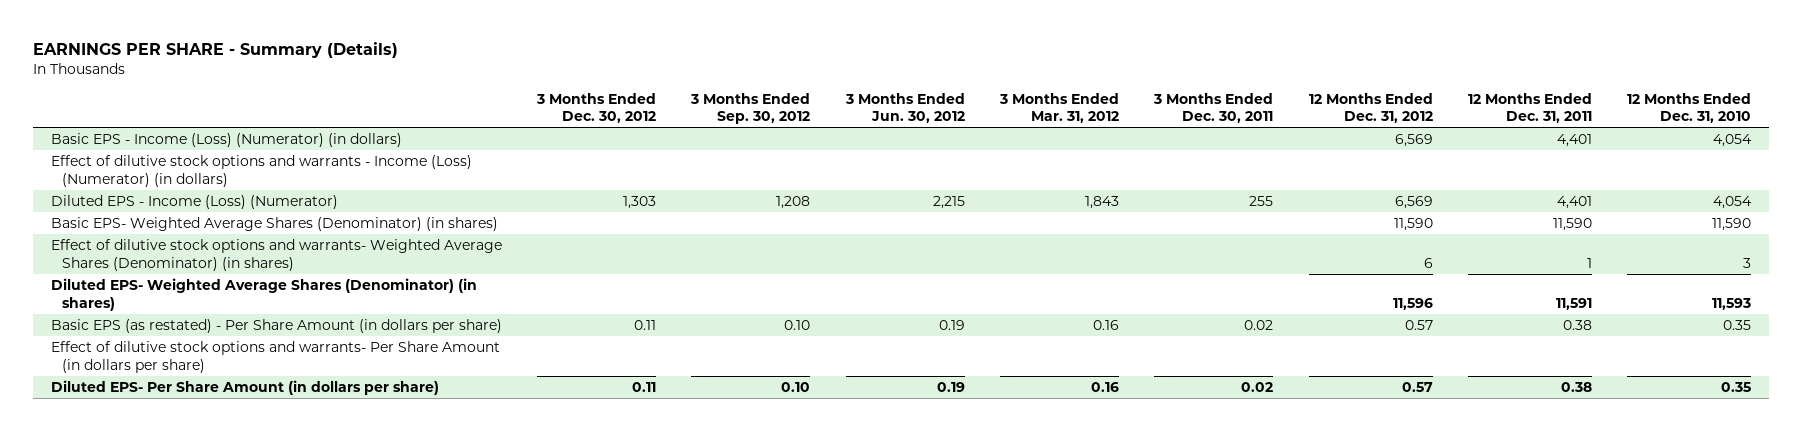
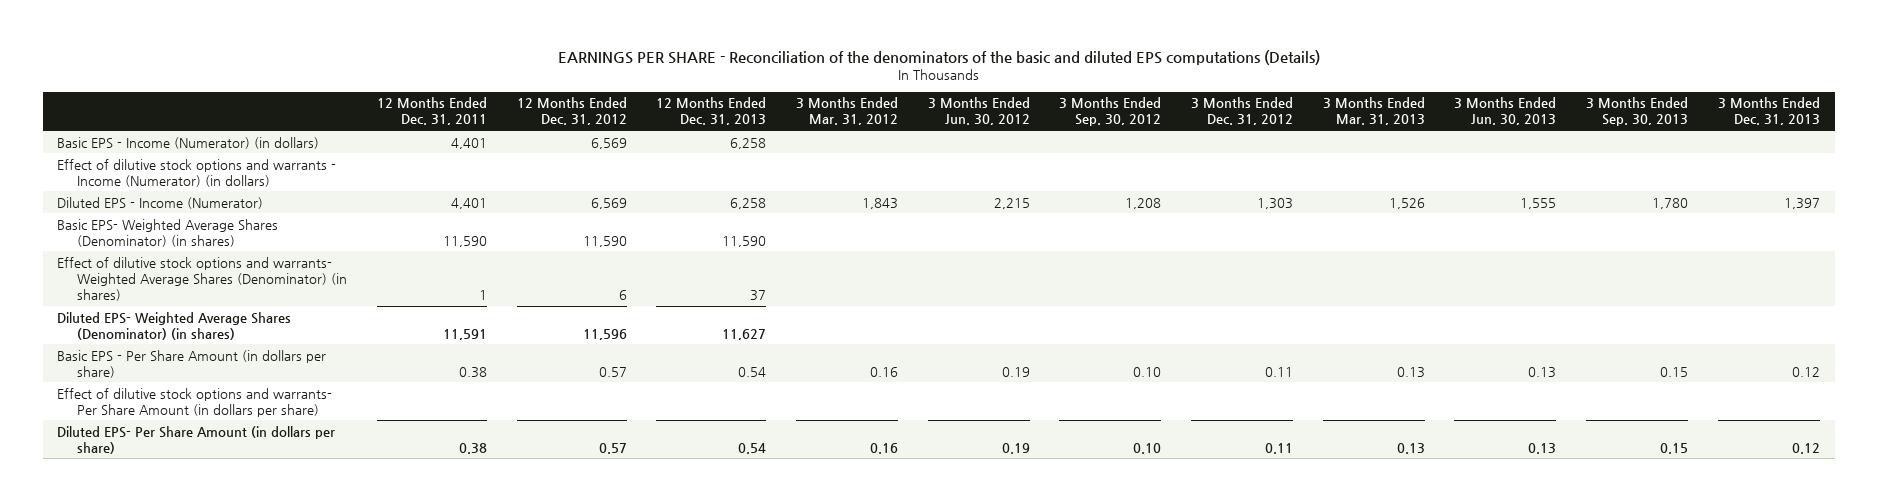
- EARNINGS PER SHARE - Summary (Details)
+ EARNINGS PER SHARE - Reconciliation of the denominators of the basic and diluted EPS computations (Details)
- | 3 Months Ended Dec. 30, 2012 | 3 Months Ended Sep. 30, 2012 | 3 Months Ended Jun. 30, 2012 | 3 Months Ended Mar. 31, 2012 | 3 Months Ended Dec. 30, 2011 | 12 Months Ended Dec. 31, 2012 | 12 Months Ended Dec. 31, 2011 | 12 Months Ended Dec. 31, 2010
+ | 12 Months Ended Dec. 31, 2011 | 12 Months Ended Dec. 31, 2012 | 12 Months Ended Dec. 31, 2013 | 3 Months Ended Mar. 31, 2012 | 3 Months Ended Jun. 30, 2012 | 3 Months Ended Sep. 30, 2012 | 3 Months Ended Dec. 31, 2012 | 3 Months Ended Mar. 31, 2013 | 3 Months Ended Jun. 30, 2013 | 3 Months Ended Sep. 30, 2013 | 3 Months Ended Dec. 31, 2013
- Basic EPS - Income (Loss) (Numerator) (in dollars) | | | | | | 6,569 | 4,401 | 4,054
- Effect of dilutive stock options and warrants - Income (Loss) (Numerator) (in dollars)
- Diluted EPS - Income (Loss) (Numerator) | 1,303 | 1,208 | 2,215 | 1,843 | 255 | 6,569 | 4,401 | 4,054
+ Basic EPS - Income (Numerator) (in dollars) | 4,401 | 6,569 | 6,258 | | | | | | | |
+ Effect of dilutive stock options and warrants - Income (Numerator) (in dollars)
+ Diluted EPS - Income (Numerator) | 4,401 | 6,569 | 6,258 | 1,843 | 2,215 | 1,208 | 1,303 | 1,526 | 1,555 | 1,780 | 1,397
- Basic EPS (as restated) - Per Share Amount (in dollars per share) | 0.11 | 0.10 | 0.19 | 0.16 | 0.02 | 0.57 | 0.38 | 0.35
+ Basic EPS - Per Share Amount (in dollars per share) | 0.38 | 0.57 | 0.54 | 0.16 | 0.19 | 0.10 | 0.11 | 0.13 | 0.13 | 0.15 | 0.12

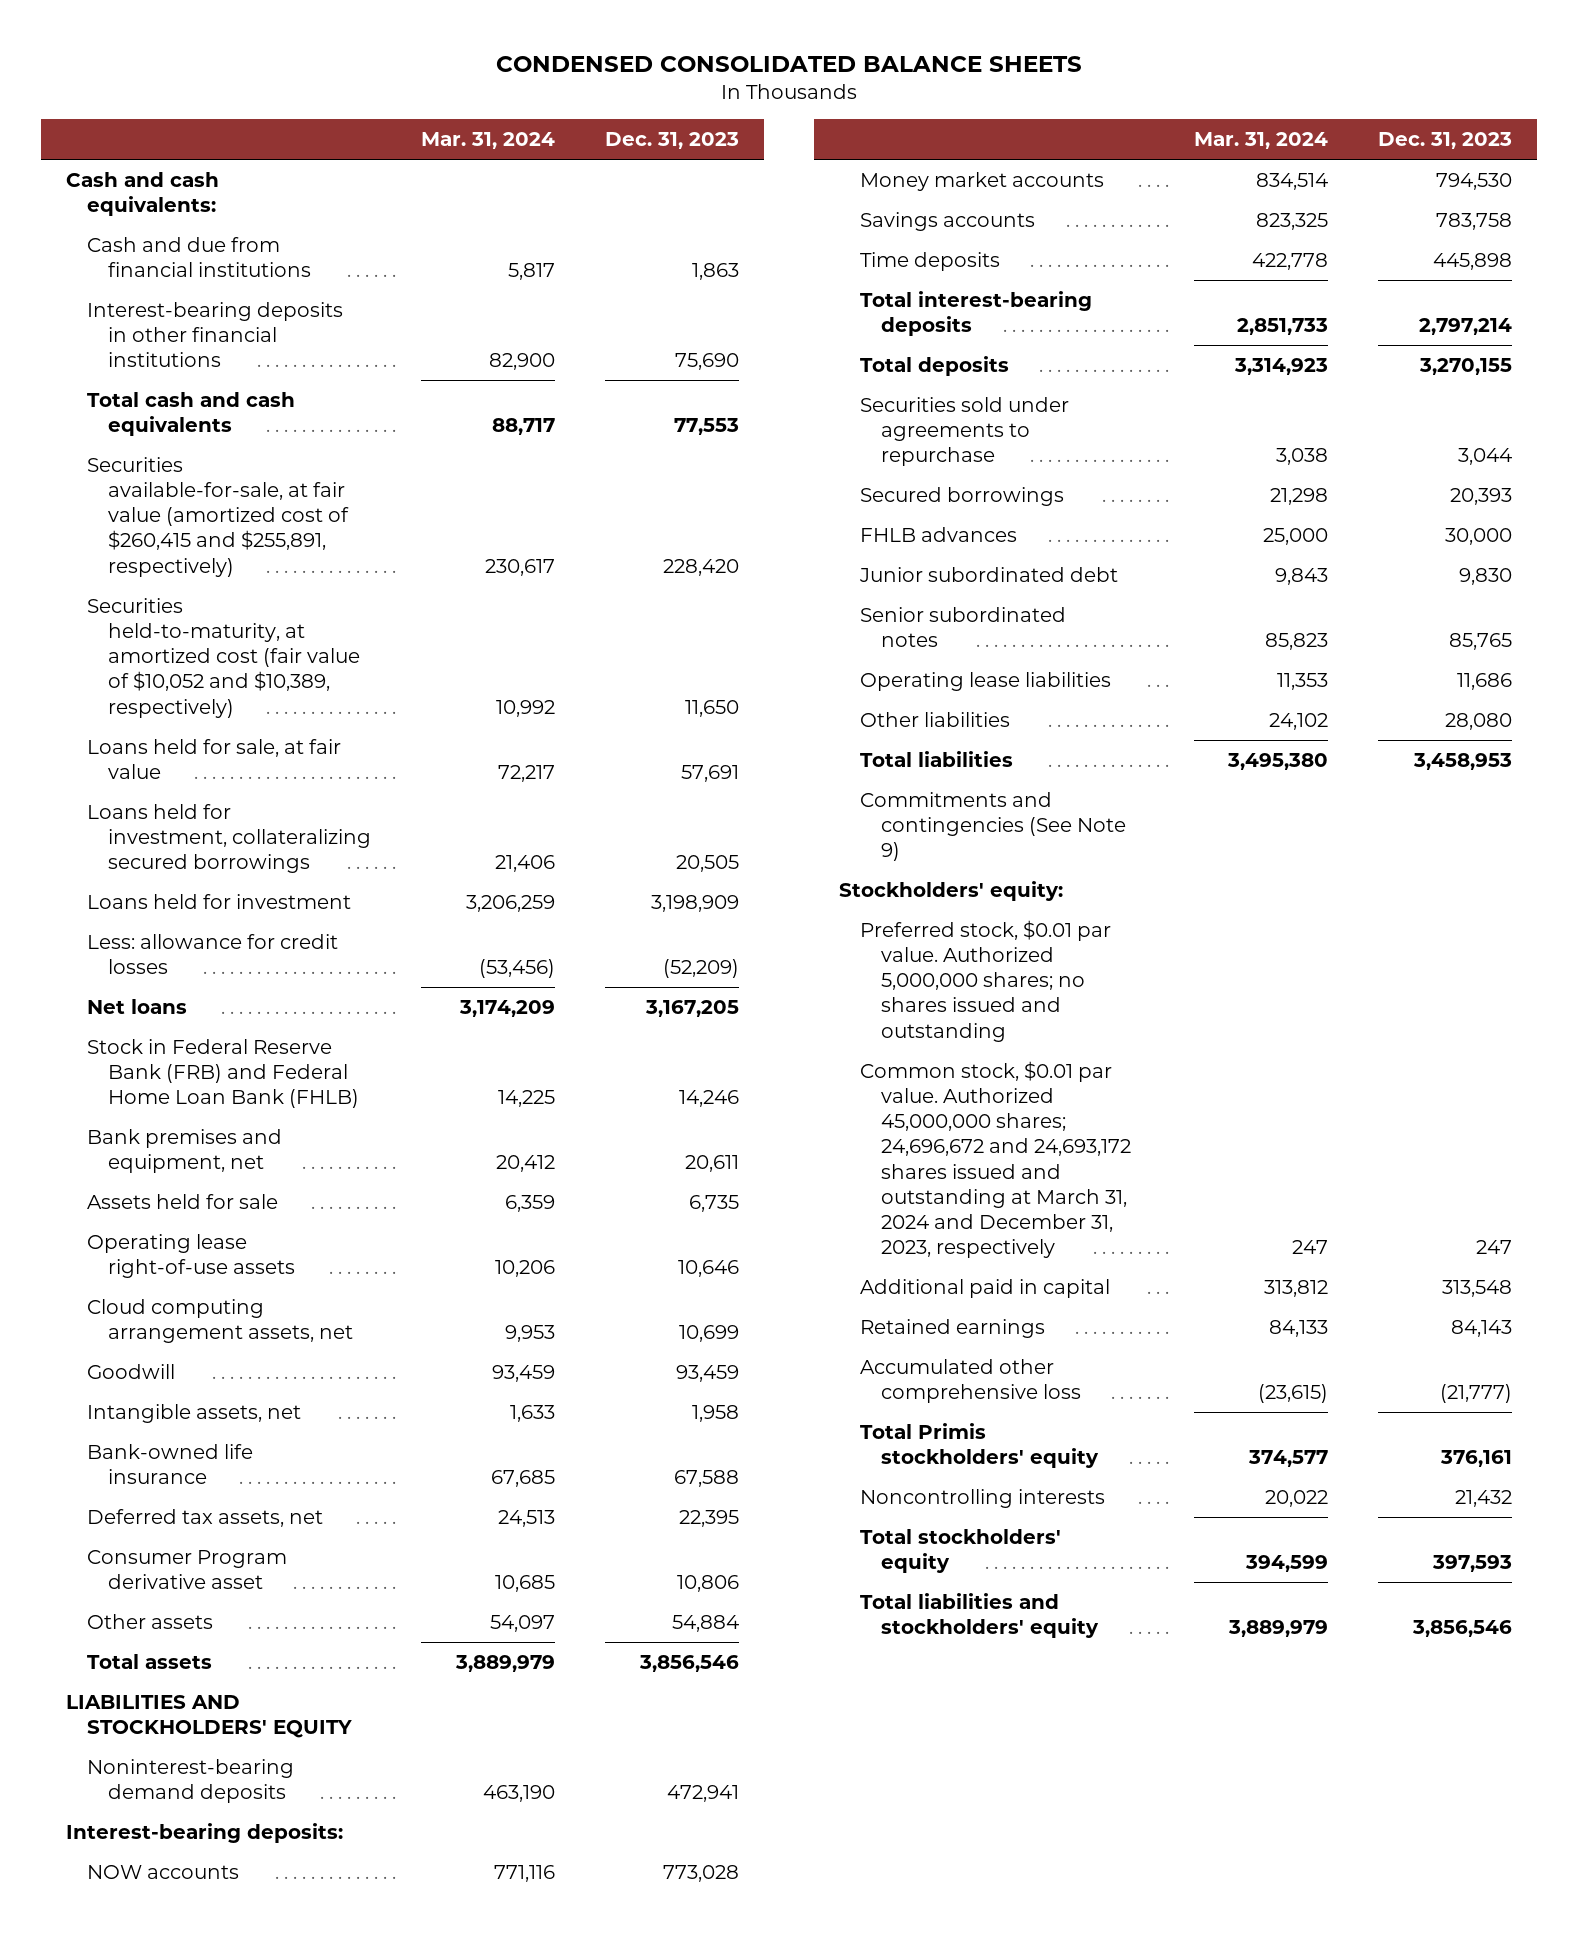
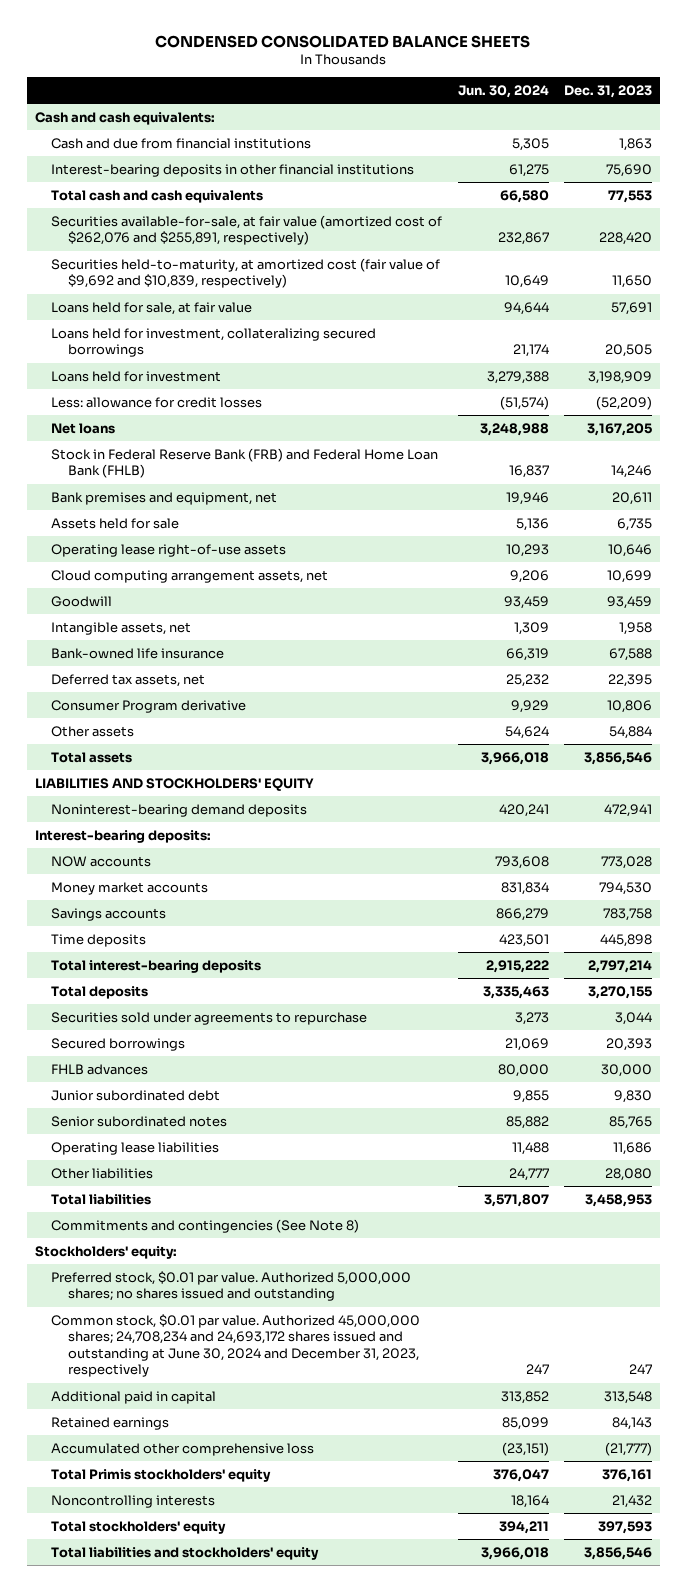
- | Mar. 31, 2024 | Dec. 31, 2023
+ | Jun. 30, 2024 | Dec. 31, 2023
- Securities available-for-sale, at fair value (amortized cost of $260,415 and $255,891, respectively) | 230,617 | 228,420
- Securities held-to-maturity, at amortized cost (fair value of $10,052 and $10,389, respectively) | 10,992 | 11,650
+ Securities available-for-sale, at fair value (amortized cost of $262,076 and $255,891, respectively) | 232,867 | 228,420
+ Securities held-to-maturity, at amortized cost (fair value of $9,692 and $10,839, respectively) | 10,649 | 11,650
- Consumer Program derivative asset | 10,685 | 10,806
+ Consumer Program derivative | 9,929 | 10,806
- Commitments and contingencies (See Note 9)
+ Commitments and contingencies (See Note 8)
- Common stock, $0.01 par value. Authorized 45,000,000 shares; 24,696,672 and 24,693,172 shares issued and outstanding at March 31, 2024 and December 31, 2023, respectively | 247 | 247
+ Common stock, $0.01 par value. Authorized 45,000,000 shares; 24,708,234 and 24,693,172 shares issued and outstanding at June 30, 2024 and December 31, 2023, respectively | 247 | 247

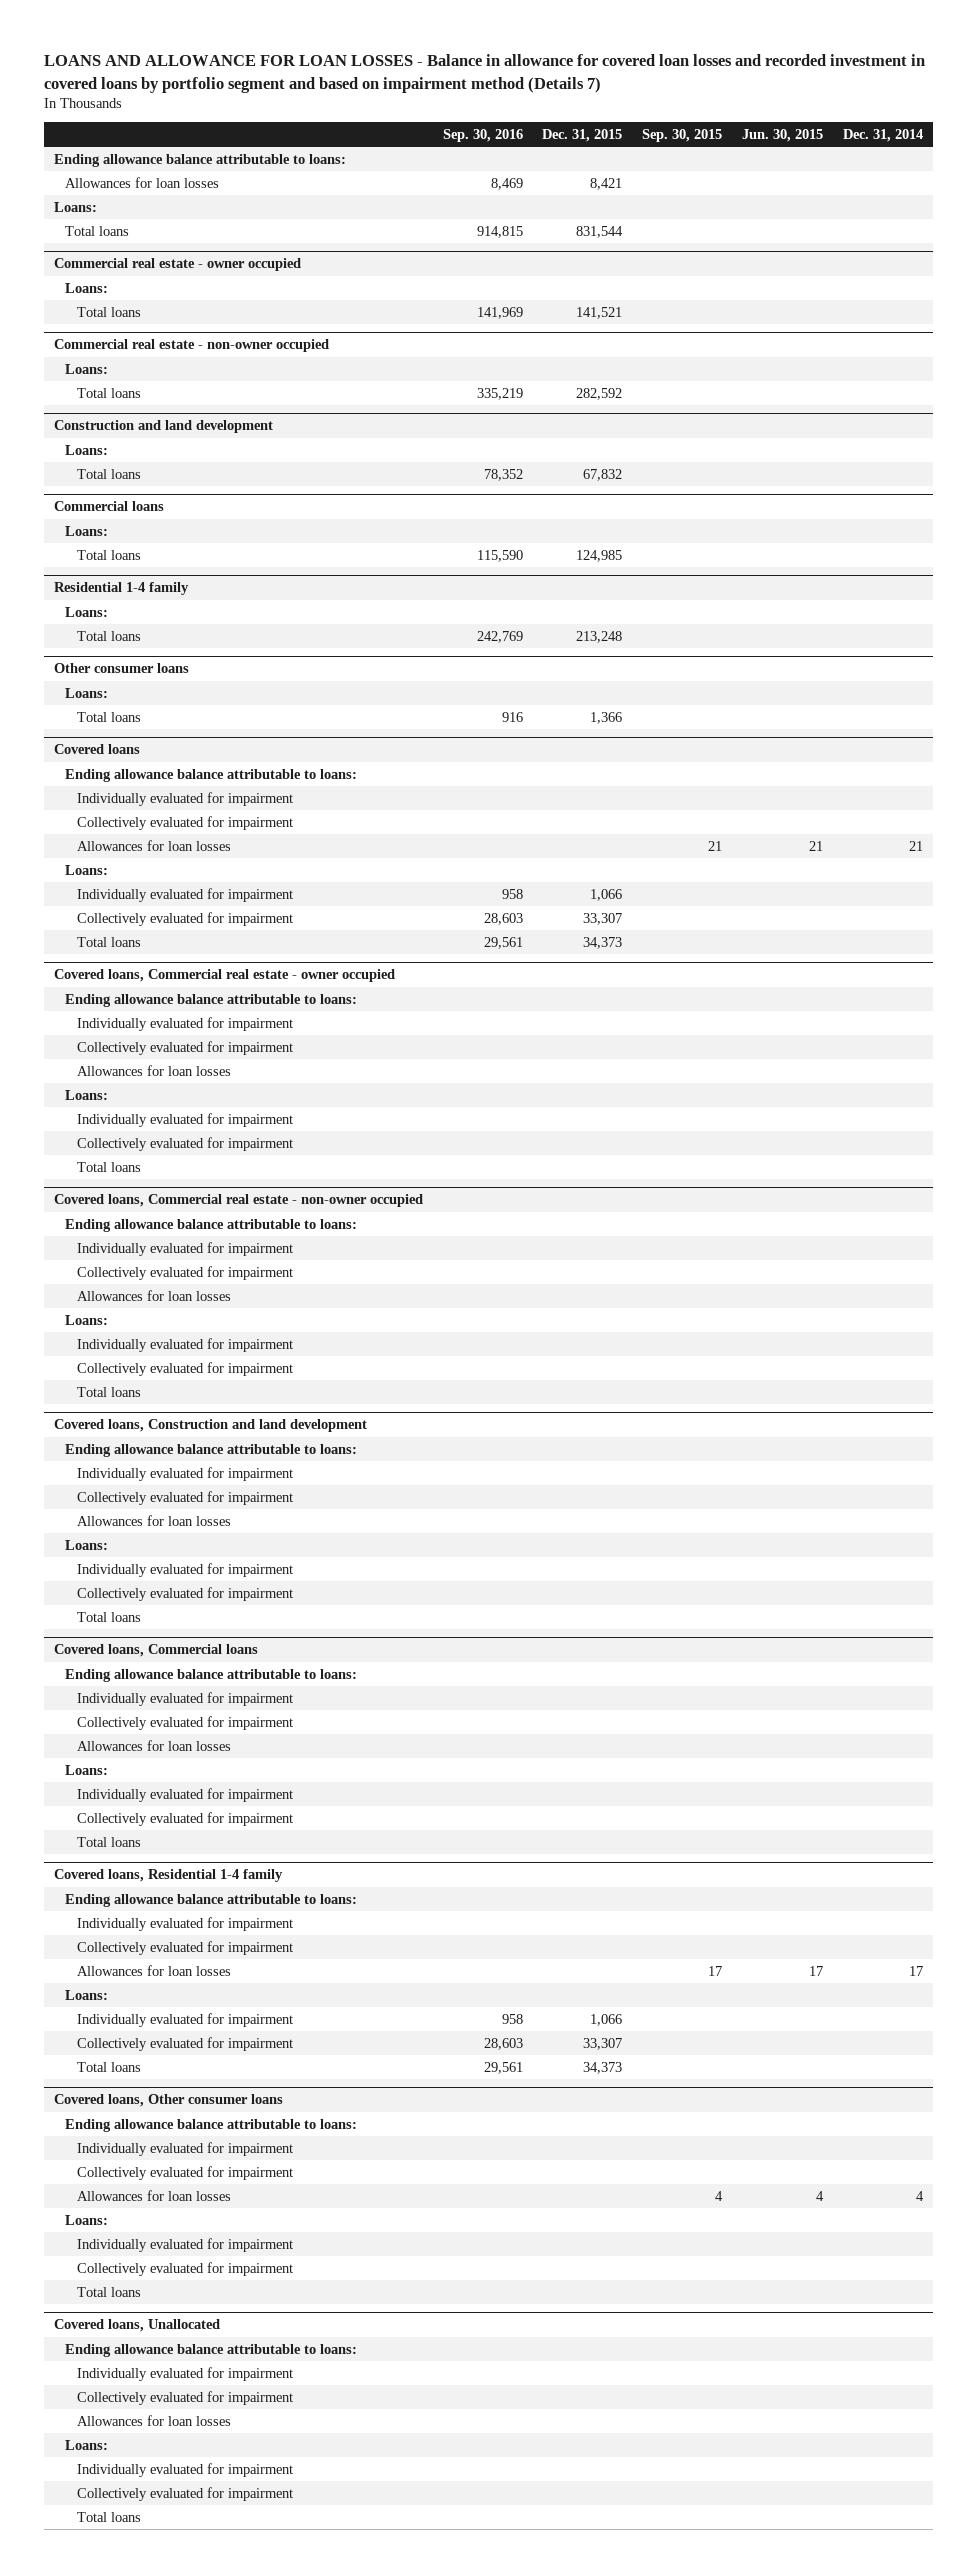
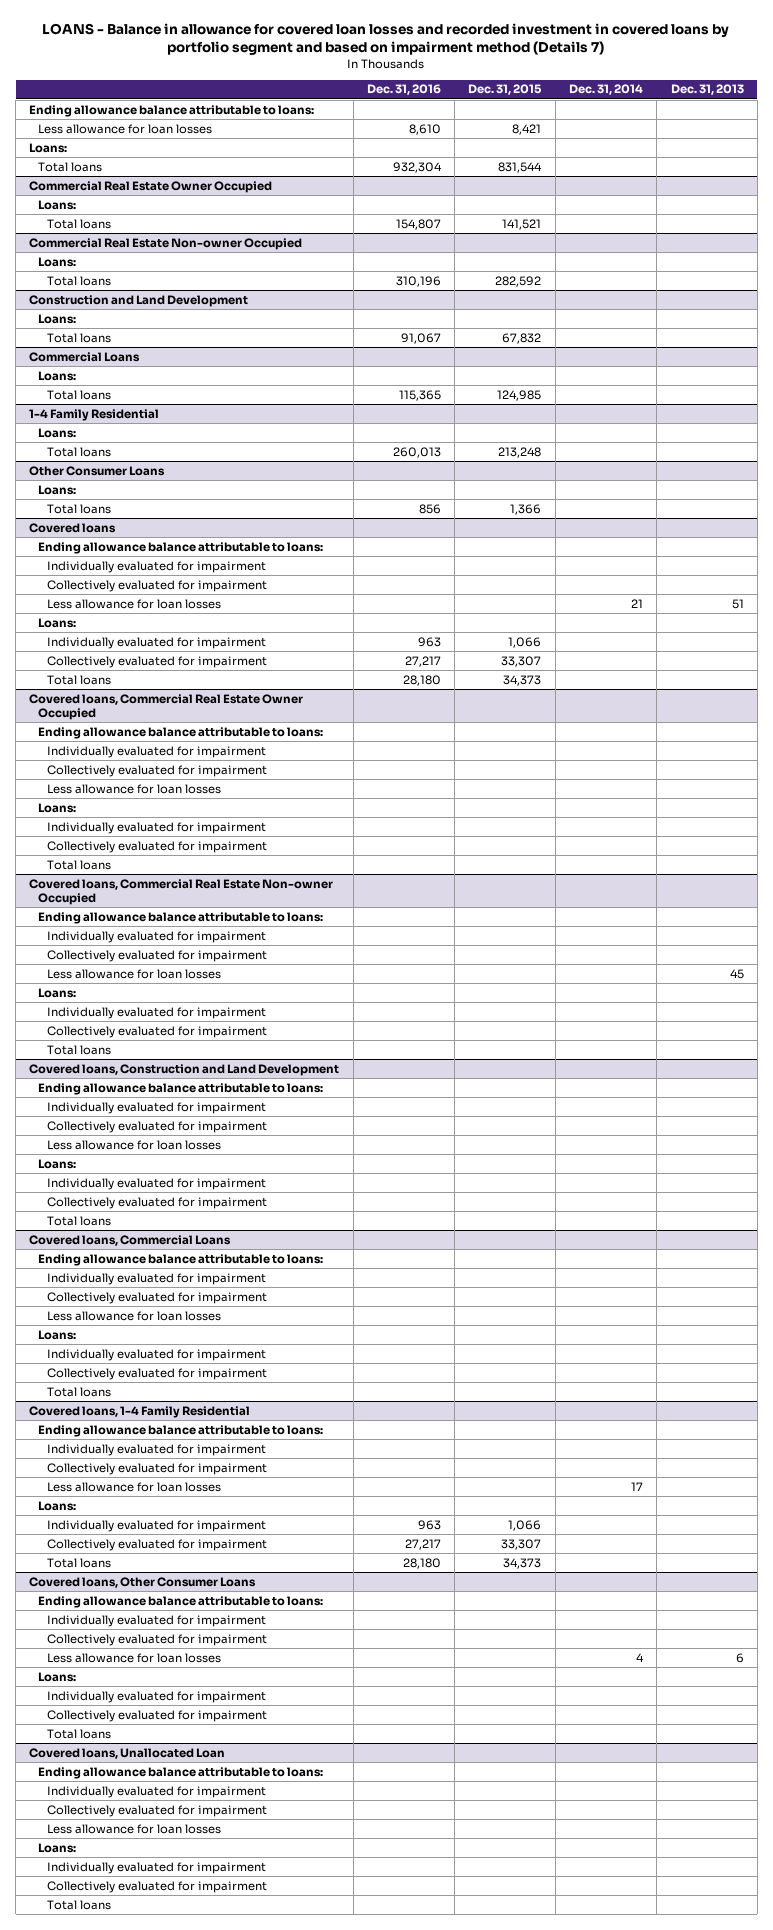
- LOANS AND ALLOWANCE FOR LOAN LOSSES - Balance in allowance for covered loan losses and recorded investment in covered loans by portfolio segment and based on impairment method (Details 7)
+ LOANS - Balance in allowance for covered loan losses and recorded investment in covered loans by portfolio segment and based on impairment method (Details 7)
- | Sep. 30, 2016 | Dec. 31, 2015 | Sep. 30, 2015 | Jun. 30, 2015 | Dec. 31, 2014
+ | Dec. 31, 2016 | Dec. 31, 2015 | Dec. 31, 2014 | Dec. 31, 2013
- Allowances for loan losses | 8,469 | 8,421 | | |
+ Less allowance for loan losses | 8,610 | 8,421 | |
- Commercial real estate - owner occupied
+ Commercial Real Estate Owner Occupied
- Commercial real estate - non-owner occupied
+ Commercial Real Estate Non-owner Occupied
- Construction and land development
+ Construction and Land Development
- Commercial loans
+ Commercial Loans
- Residential 1-4 family
+ 1-4 Family Residential
- Other consumer loans
+ Other Consumer Loans
@ Covered loans
- Allowances for loan losses | | | 21 | 21 | 21
+ Less allowance for loan losses | | | 21 | 51
- Covered loans, Commercial real estate - owner occupied
+ Covered loans, Commercial Real Estate Owner Occupied
- Allowances for loan losses
+ Less allowance for loan losses
- Covered loans, Commercial real estate - non-owner occupied
+ Covered loans, Commercial Real Estate Non-owner Occupied
- Allowances for loan losses
+ Less allowance for loan losses | | | | 45
- Covered loans, Construction and land development
+ Covered loans, Construction and Land Development
- Allowances for loan losses
+ Less allowance for loan losses
- Covered loans, Commercial loans
+ Covered loans, Commercial Loans
- Allowances for loan losses
+ Less allowance for loan losses
- Covered loans, Residential 1-4 family
+ Covered loans, 1-4 Family Residential
- Allowances for loan losses | | | 17 | 17 | 17
+ Less allowance for loan losses | | | 17 |
- Covered loans, Other consumer loans
+ Covered loans, Other Consumer Loans
- Allowances for loan losses | | | 4 | 4 | 4
+ Less allowance for loan losses | | | 4 | 6
- Covered loans, Unallocated
+ Covered loans, Unallocated Loan
- Allowances for loan losses
+ Less allowance for loan losses

